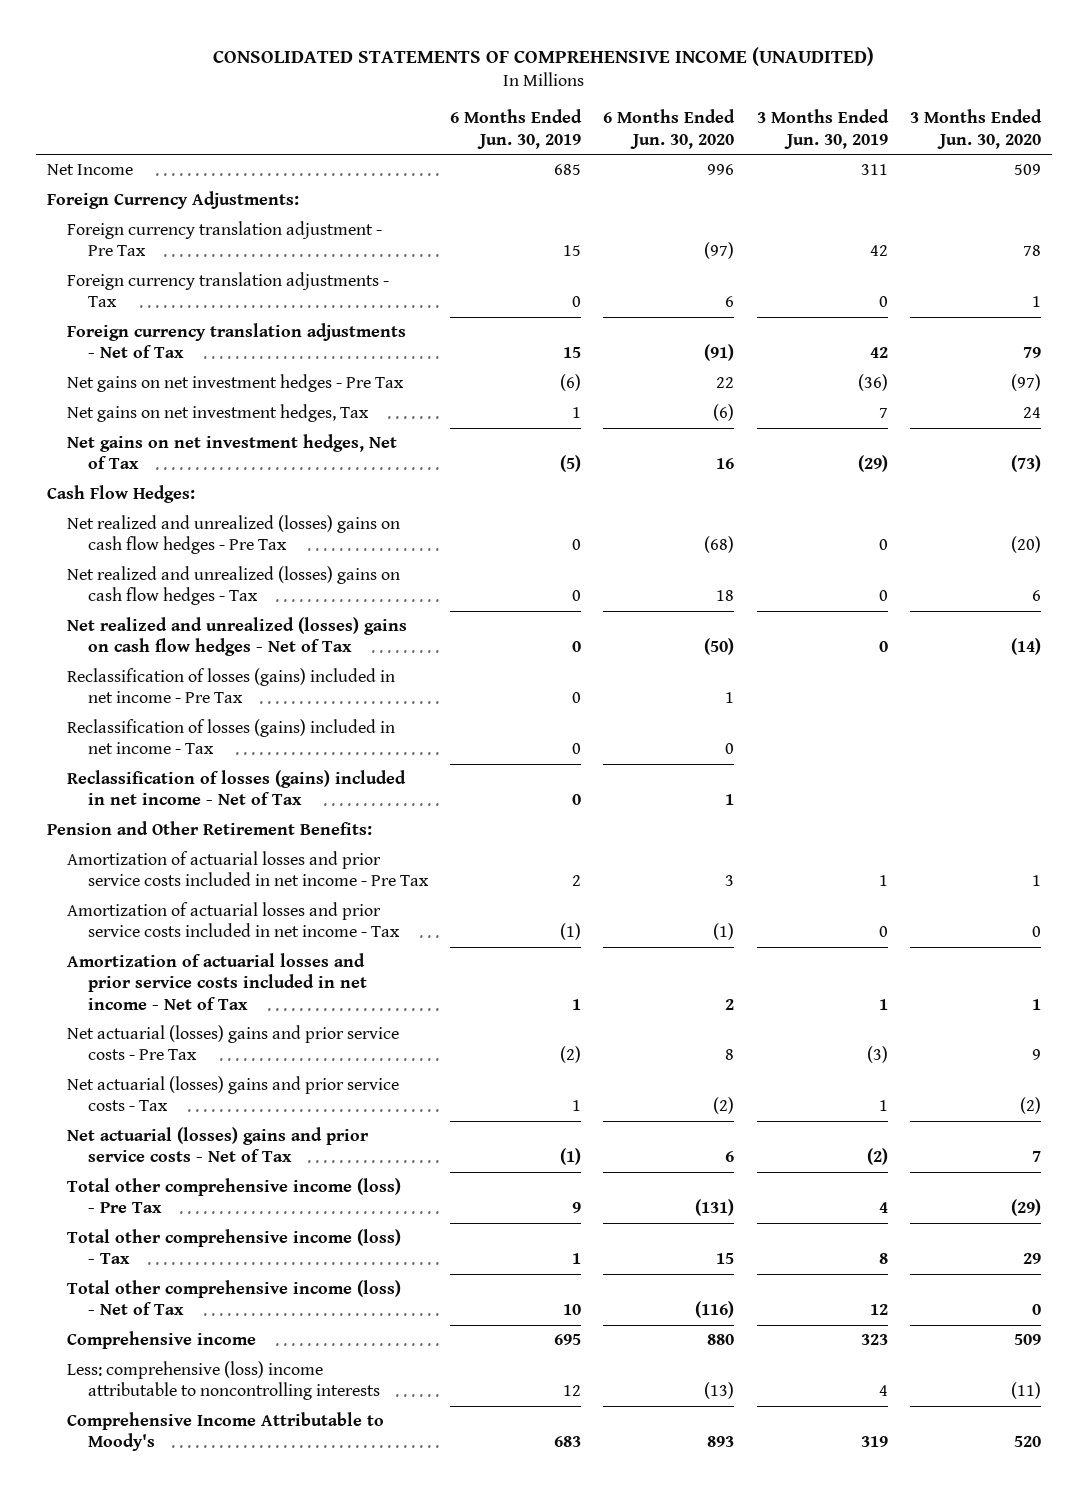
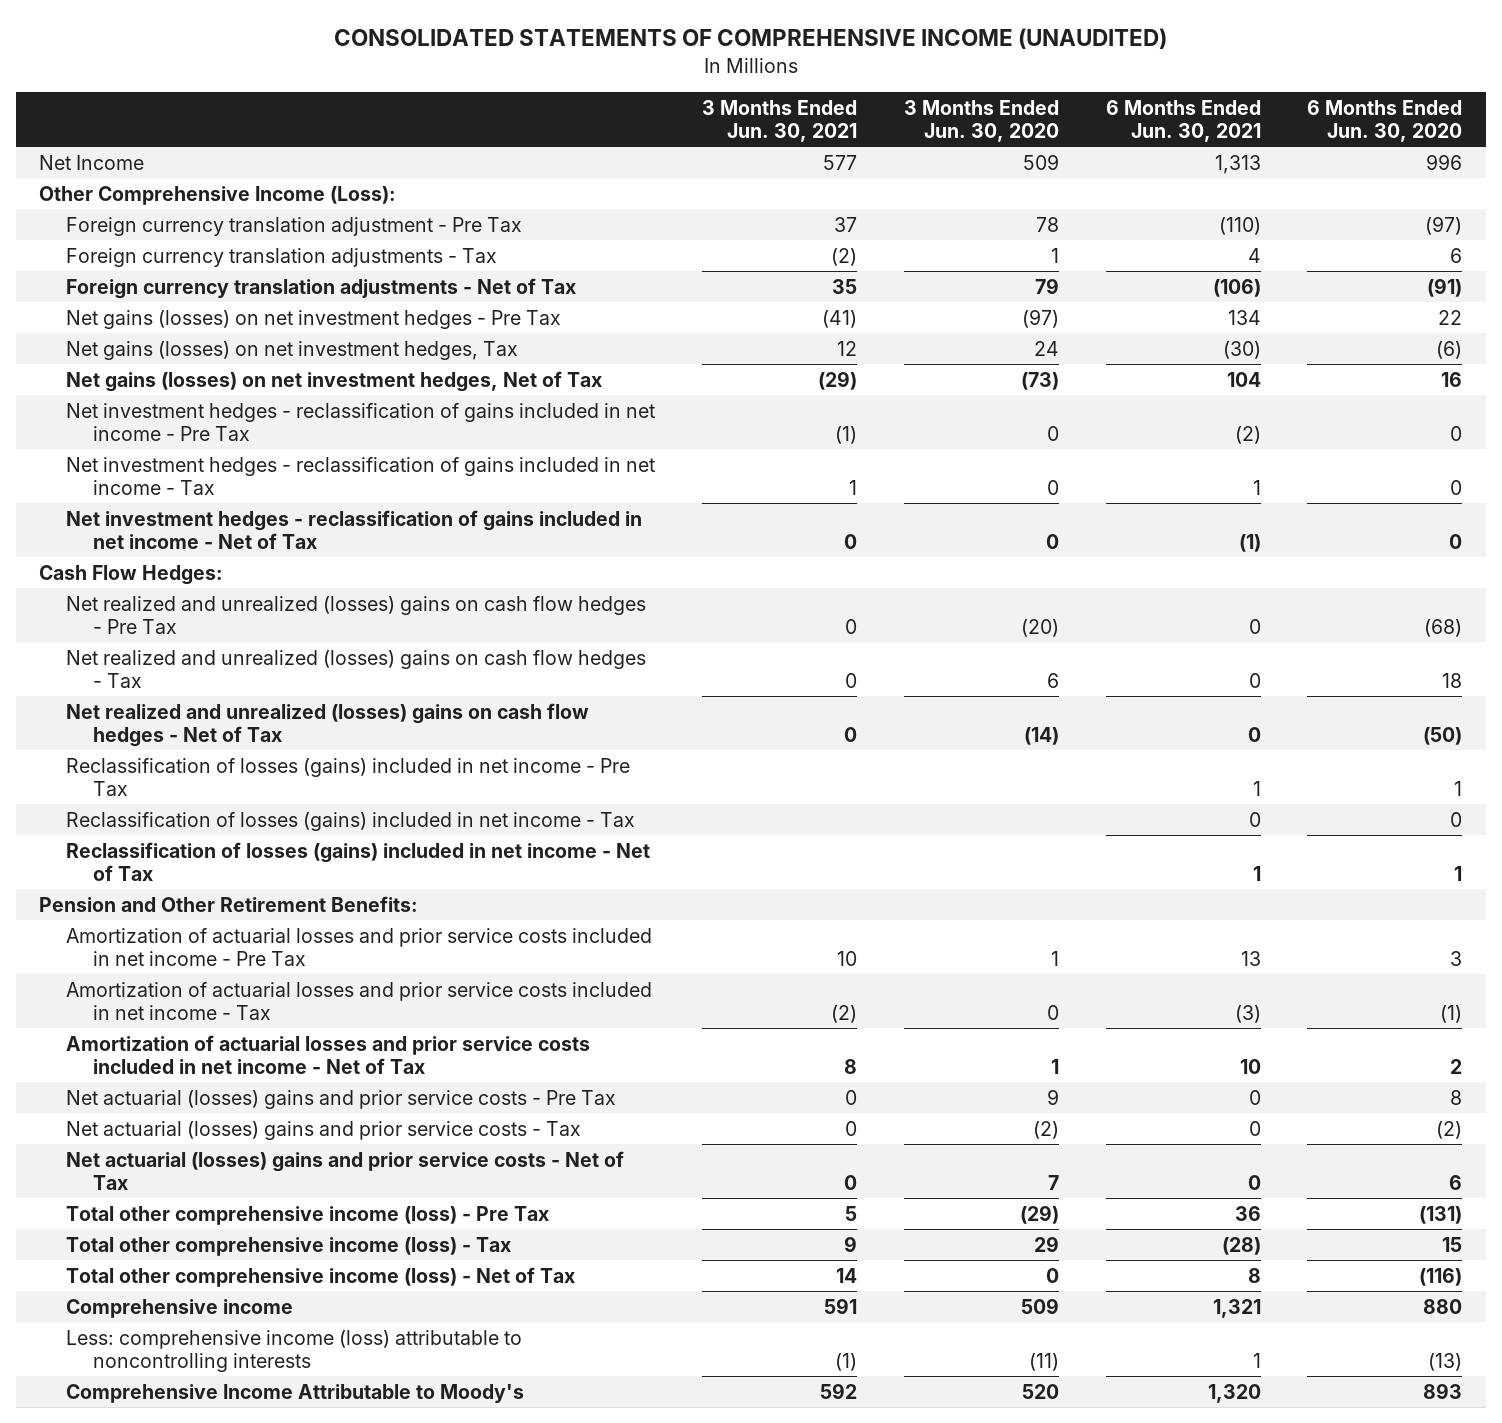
- | 6 Months Ended Jun. 30, 2019 | 6 Months Ended Jun. 30, 2020 | 3 Months Ended Jun. 30, 2019 | 3 Months Ended Jun. 30, 2020
+ | 3 Months Ended Jun. 30, 2021 | 3 Months Ended Jun. 30, 2020 | 6 Months Ended Jun. 30, 2021 | 6 Months Ended Jun. 30, 2020
- Foreign Currency Adjustments:
+ Other Comprehensive Income (Loss):
- Net gains on net investment hedges - Pre Tax | (6) | 22 | (36) | (97)
- Net gains on net investment hedges, Tax | 1 | (6) | 7 | 24
- Net gains on net investment hedges, Net of Tax | (5) | 16 | (29) | (73)
+ Net gains (losses) on net investment hedges - Pre Tax | (41) | (97) | 134 | 22
+ Net gains (losses) on net investment hedges, Tax | 12 | 24 | (30) | (6)
+ Net gains (losses) on net investment hedges, Net of Tax | (29) | (73) | 104 | 16
+ Net investment hedges - reclassification of gains included in net income - Pre Tax | (1) | 0 | (2) | 0
+ Net investment hedges - reclassification of gains included in net income - Tax | 1 | 0 | 1 | 0
+ Net investment hedges - reclassification of gains included in net income - Net of Tax | 0 | 0 | (1) | 0
- Less: comprehensive (loss) income attributable to noncontrolling interests | 12 | (13) | 4 | (11)
+ Less: comprehensive income (loss) attributable to noncontrolling interests | (1) | (11) | 1 | (13)

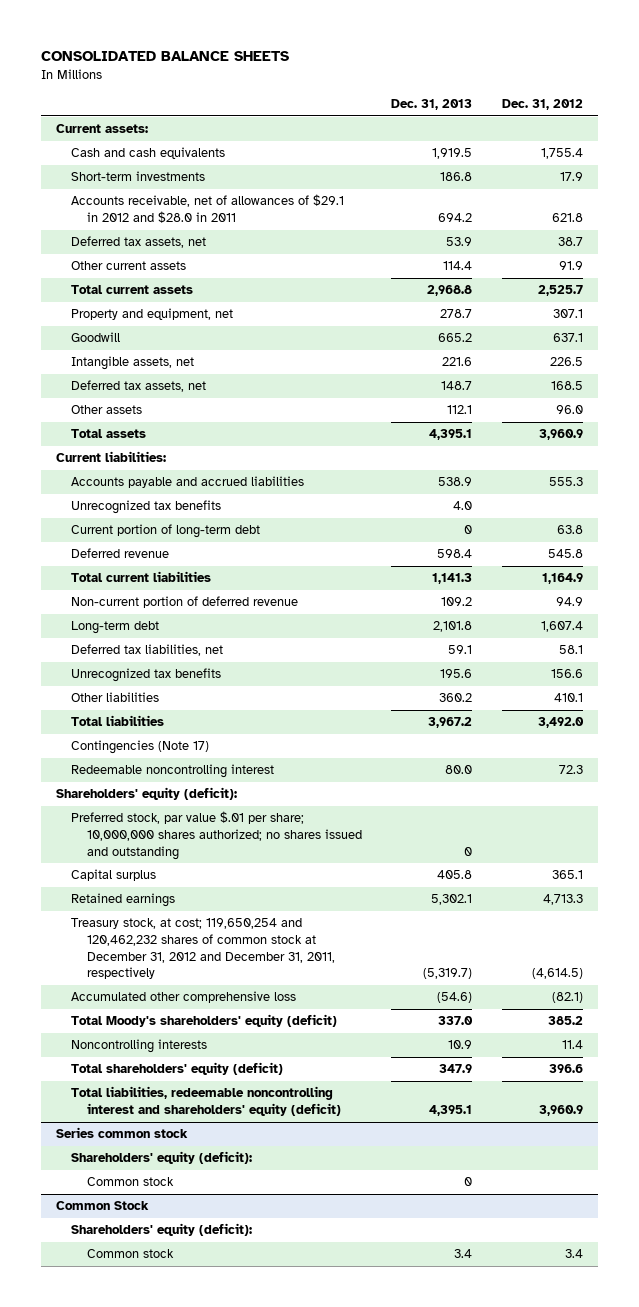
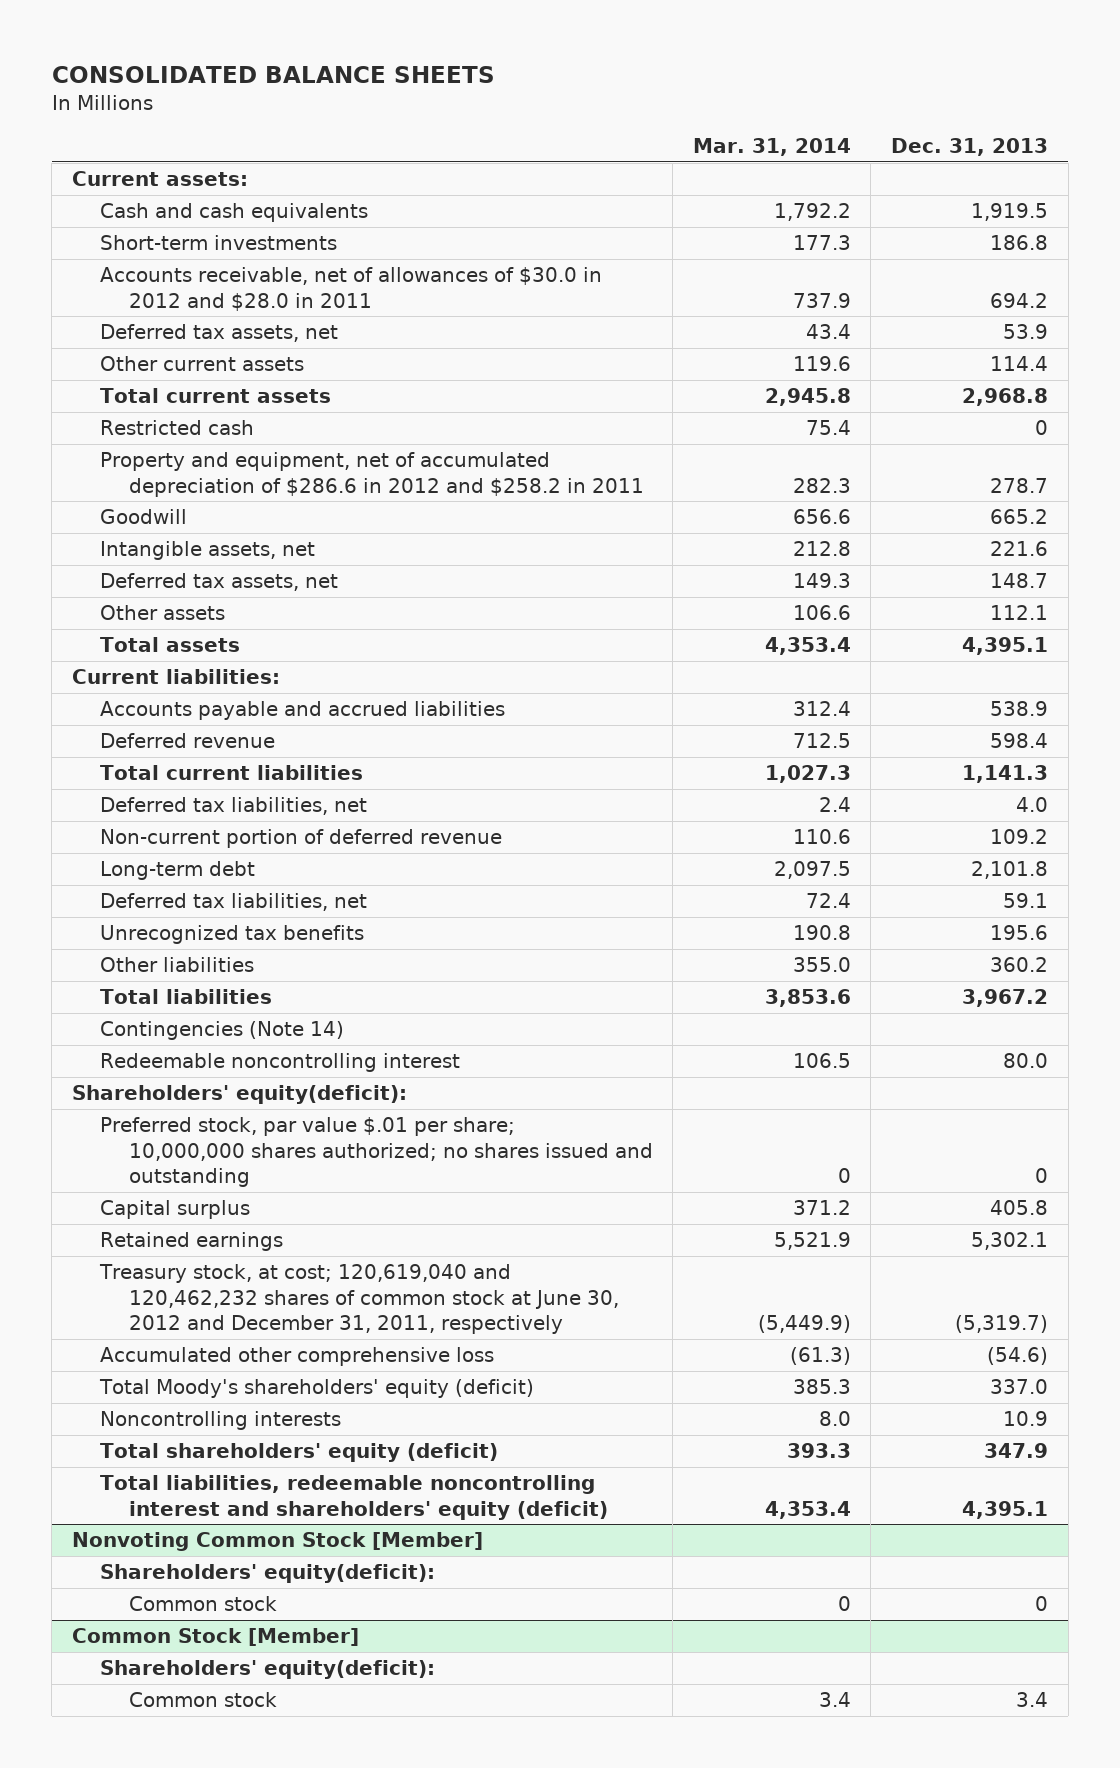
- | Dec. 31, 2013 | Dec. 31, 2012
+ | Mar. 31, 2014 | Dec. 31, 2013
- Accounts receivable, net of allowances of $29.1 in 2012 and $28.0 in 2011 | 694.2 | 621.8
+ Accounts receivable, net of allowances of $30.0 in 2012 and $28.0 in 2011 | 737.9 | 694.2
- Property and equipment, net | 278.7 | 307.1
+ Restricted cash | 75.4 | 0
+ Property and equipment, net of accumulated depreciation of $286.6 in 2012 and $258.2 in 2011 | 282.3 | 278.7
- Unrecognized tax benefits | 4.0 |
- Current portion of long-term debt | 0 | 63.8
+ Deferred tax liabilities, net | 2.4 | 4.0
- Contingencies (Note 17)
+ Contingencies (Note 14)
- Shareholders' equity (deficit):
+ Shareholders' equity(deficit):
- Treasury stock, at cost; 119,650,254 and 120,462,232 shares of common stock at December 31, 2012 and December 31, 2011, respectively | (5,319.7) | (4,614.5)
+ Treasury stock, at cost; 120,619,040 and 120,462,232 shares of common stock at June 30, 2012 and December 31, 2011, respectively | (5,449.9) | (5,319.7)
- Series common stock
- Shareholders' equity (deficit):
+ Nonvoting Common Stock [Member]
+ Shareholders' equity(deficit):
- Common Stock
- Shareholders' equity (deficit):
+ Common Stock [Member]
+ Shareholders' equity(deficit):

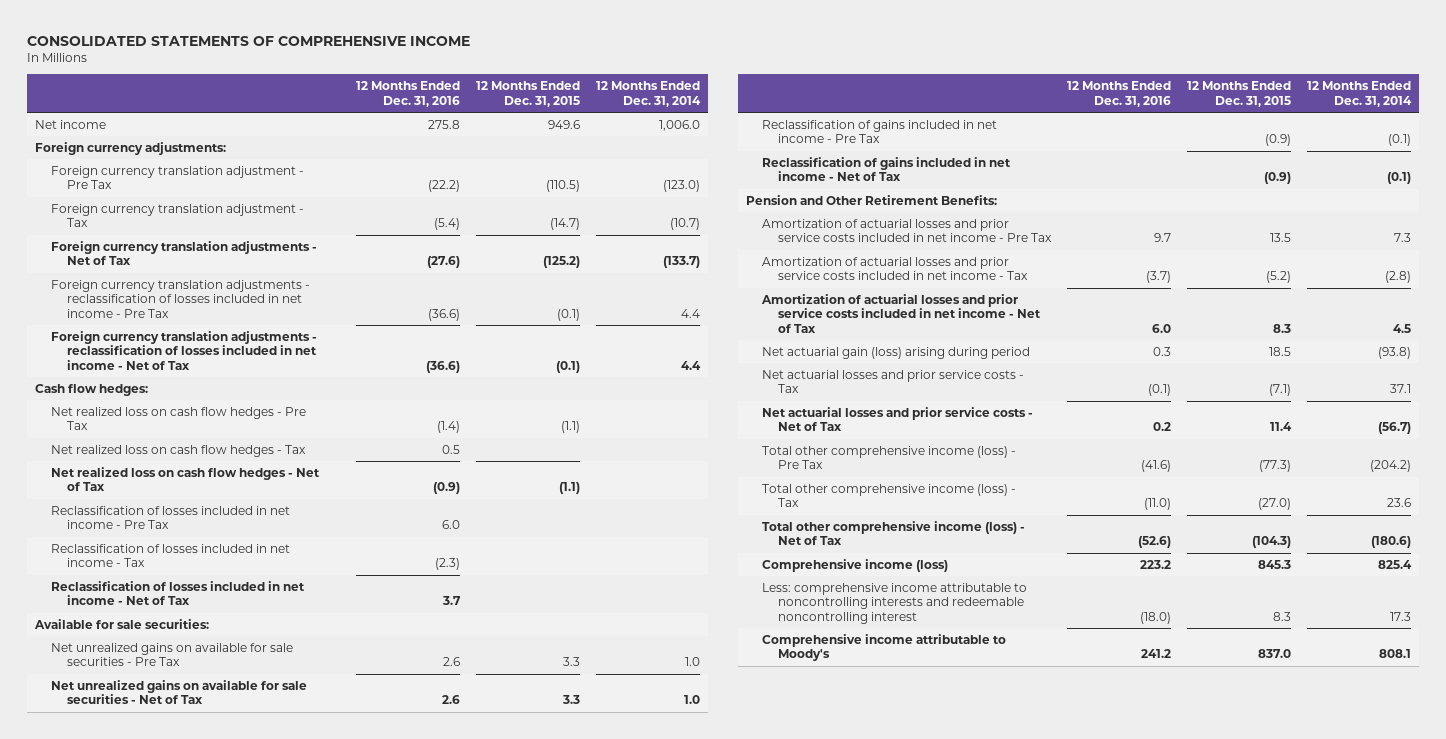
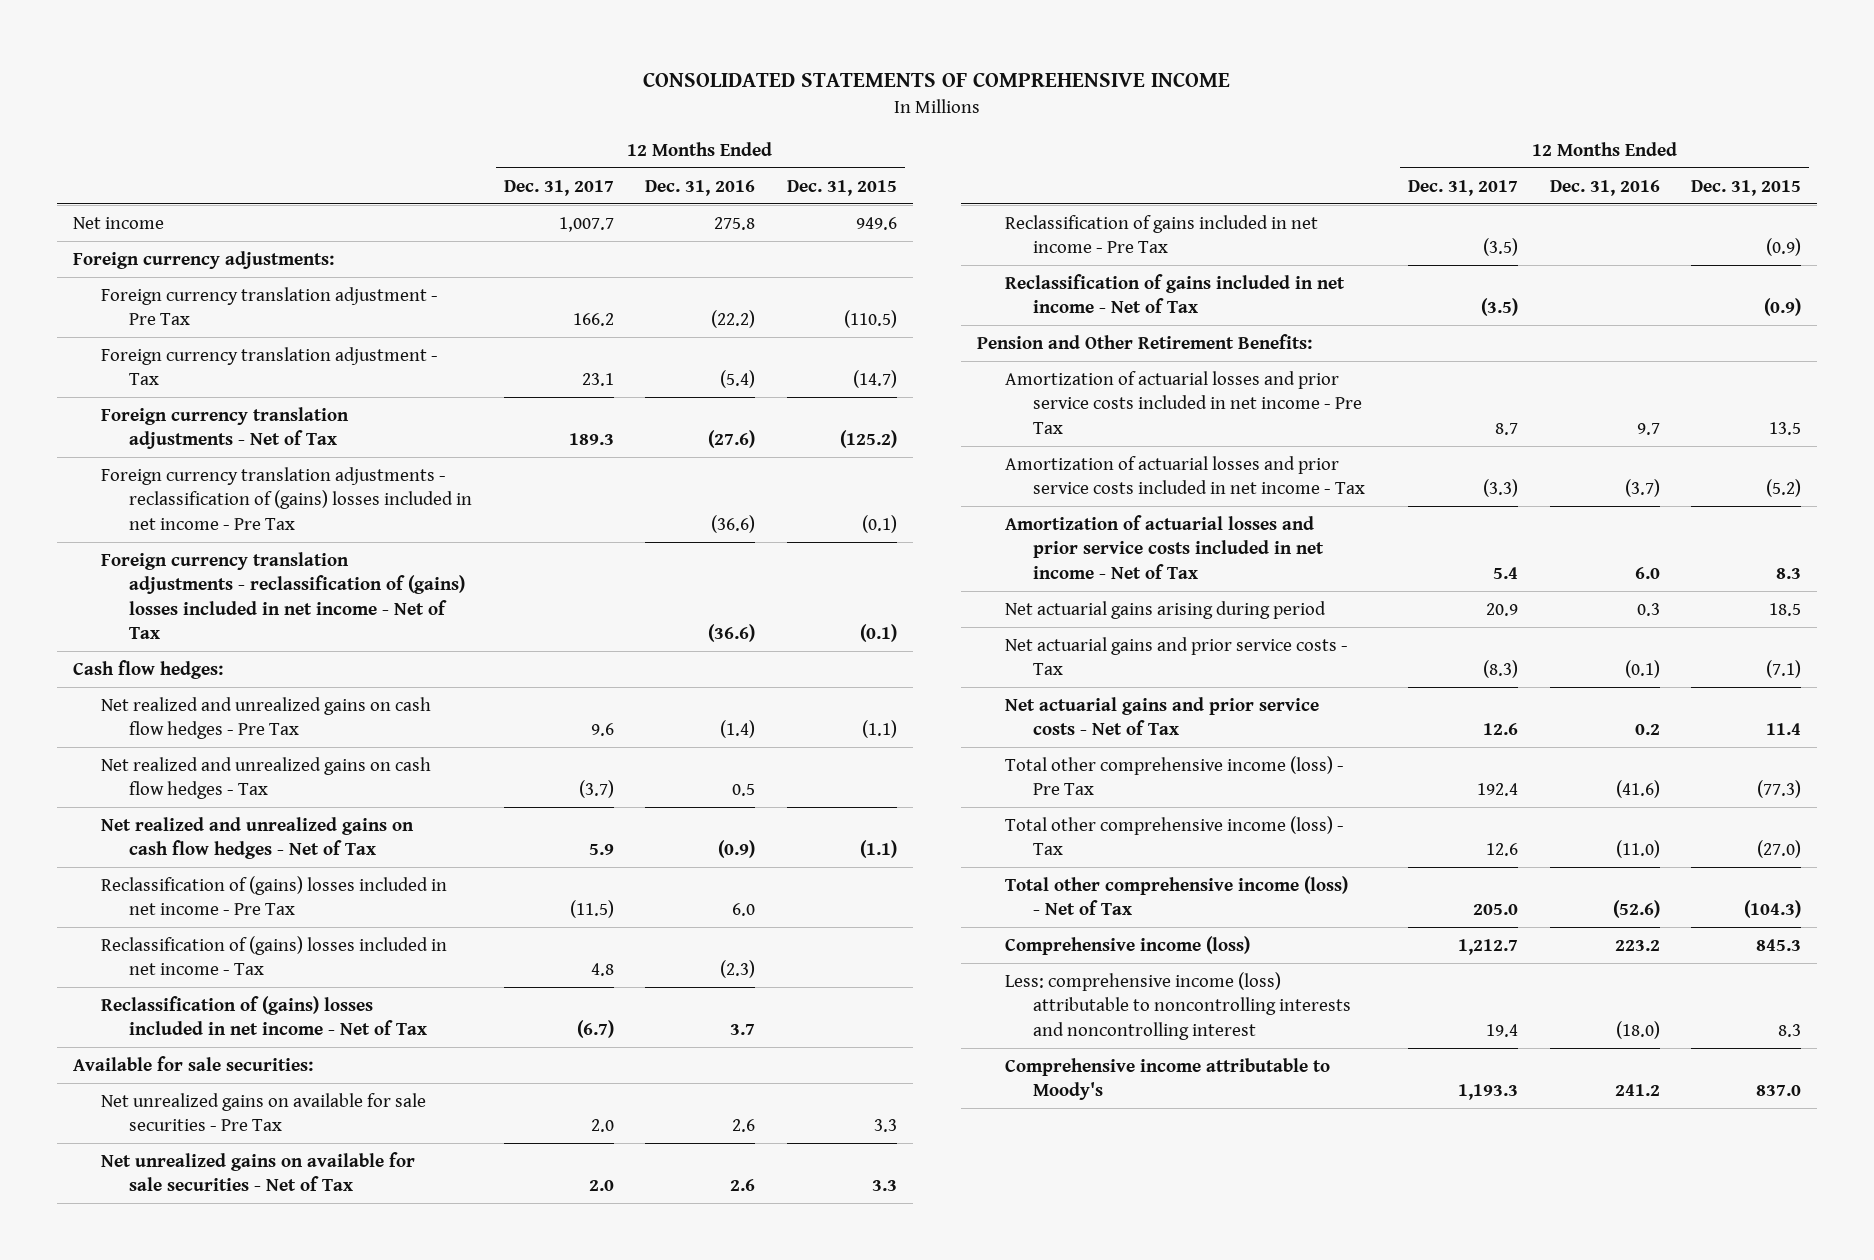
- | 12 Months Ended Dec. 31, 2016 | 12 Months Ended Dec. 31, 2015 | 12 Months Ended Dec. 31, 2014
+ | 12 Months Ended Dec. 31, 2017 | 12 Months Ended Dec. 31, 2016 | 12 Months Ended Dec. 31, 2015
- Foreign currency translation adjustments - reclassification of losses included in net income - Pre Tax | (36.6) | (0.1) | 4.4
- Foreign currency translation adjustments - reclassification of losses included in net income - Net of Tax | (36.6) | (0.1) | 4.4
+ Foreign currency translation adjustments - reclassification of (gains) losses included in net income - Pre Tax | | (36.6) | (0.1)
+ Foreign currency translation adjustments - reclassification of (gains) losses included in net income - Net of Tax | | (36.6) | (0.1)
- Net realized loss on cash flow hedges - Pre Tax | (1.4) | (1.1) |
- Net realized loss on cash flow hedges - Tax | 0.5 | |
- Net realized loss on cash flow hedges - Net of Tax | (0.9) | (1.1) |
- Reclassification of losses included in net income - Pre Tax | 6.0 | |
- Reclassification of losses included in net income - Tax | (2.3) | |
- Reclassification of losses included in net income - Net of Tax | 3.7 | |
+ Net realized and unrealized gains on cash flow hedges - Pre Tax | 9.6 | (1.4) | (1.1)
+ Net realized and unrealized gains on cash flow hedges - Tax | (3.7) | 0.5 |
+ Net realized and unrealized gains on cash flow hedges - Net of Tax | 5.9 | (0.9) | (1.1)
+ Reclassification of (gains) losses included in net income - Pre Tax | (11.5) | 6.0 |
+ Reclassification of (gains) losses included in net income - Tax | 4.8 | (2.3) |
+ Reclassification of (gains) losses included in net income - Net of Tax | (6.7) | 3.7 |
- Net actuarial gain (loss) arising during period | 0.3 | 18.5 | (93.8)
- Net actuarial losses and prior service costs - Tax | (0.1) | (7.1) | 37.1
- Net actuarial losses and prior service costs - Net of Tax | 0.2 | 11.4 | (56.7)
+ Net actuarial gains arising during period | 20.9 | 0.3 | 18.5
+ Net actuarial gains and prior service costs - Tax | (8.3) | (0.1) | (7.1)
+ Net actuarial gains and prior service costs - Net of Tax | 12.6 | 0.2 | 11.4
- Less: comprehensive income attributable to noncontrolling interests and redeemable noncontrolling interest | (18.0) | 8.3 | 17.3
+ Less: comprehensive income (loss) attributable to noncontrolling interests and noncontrolling interest | 19.4 | (18.0) | 8.3

